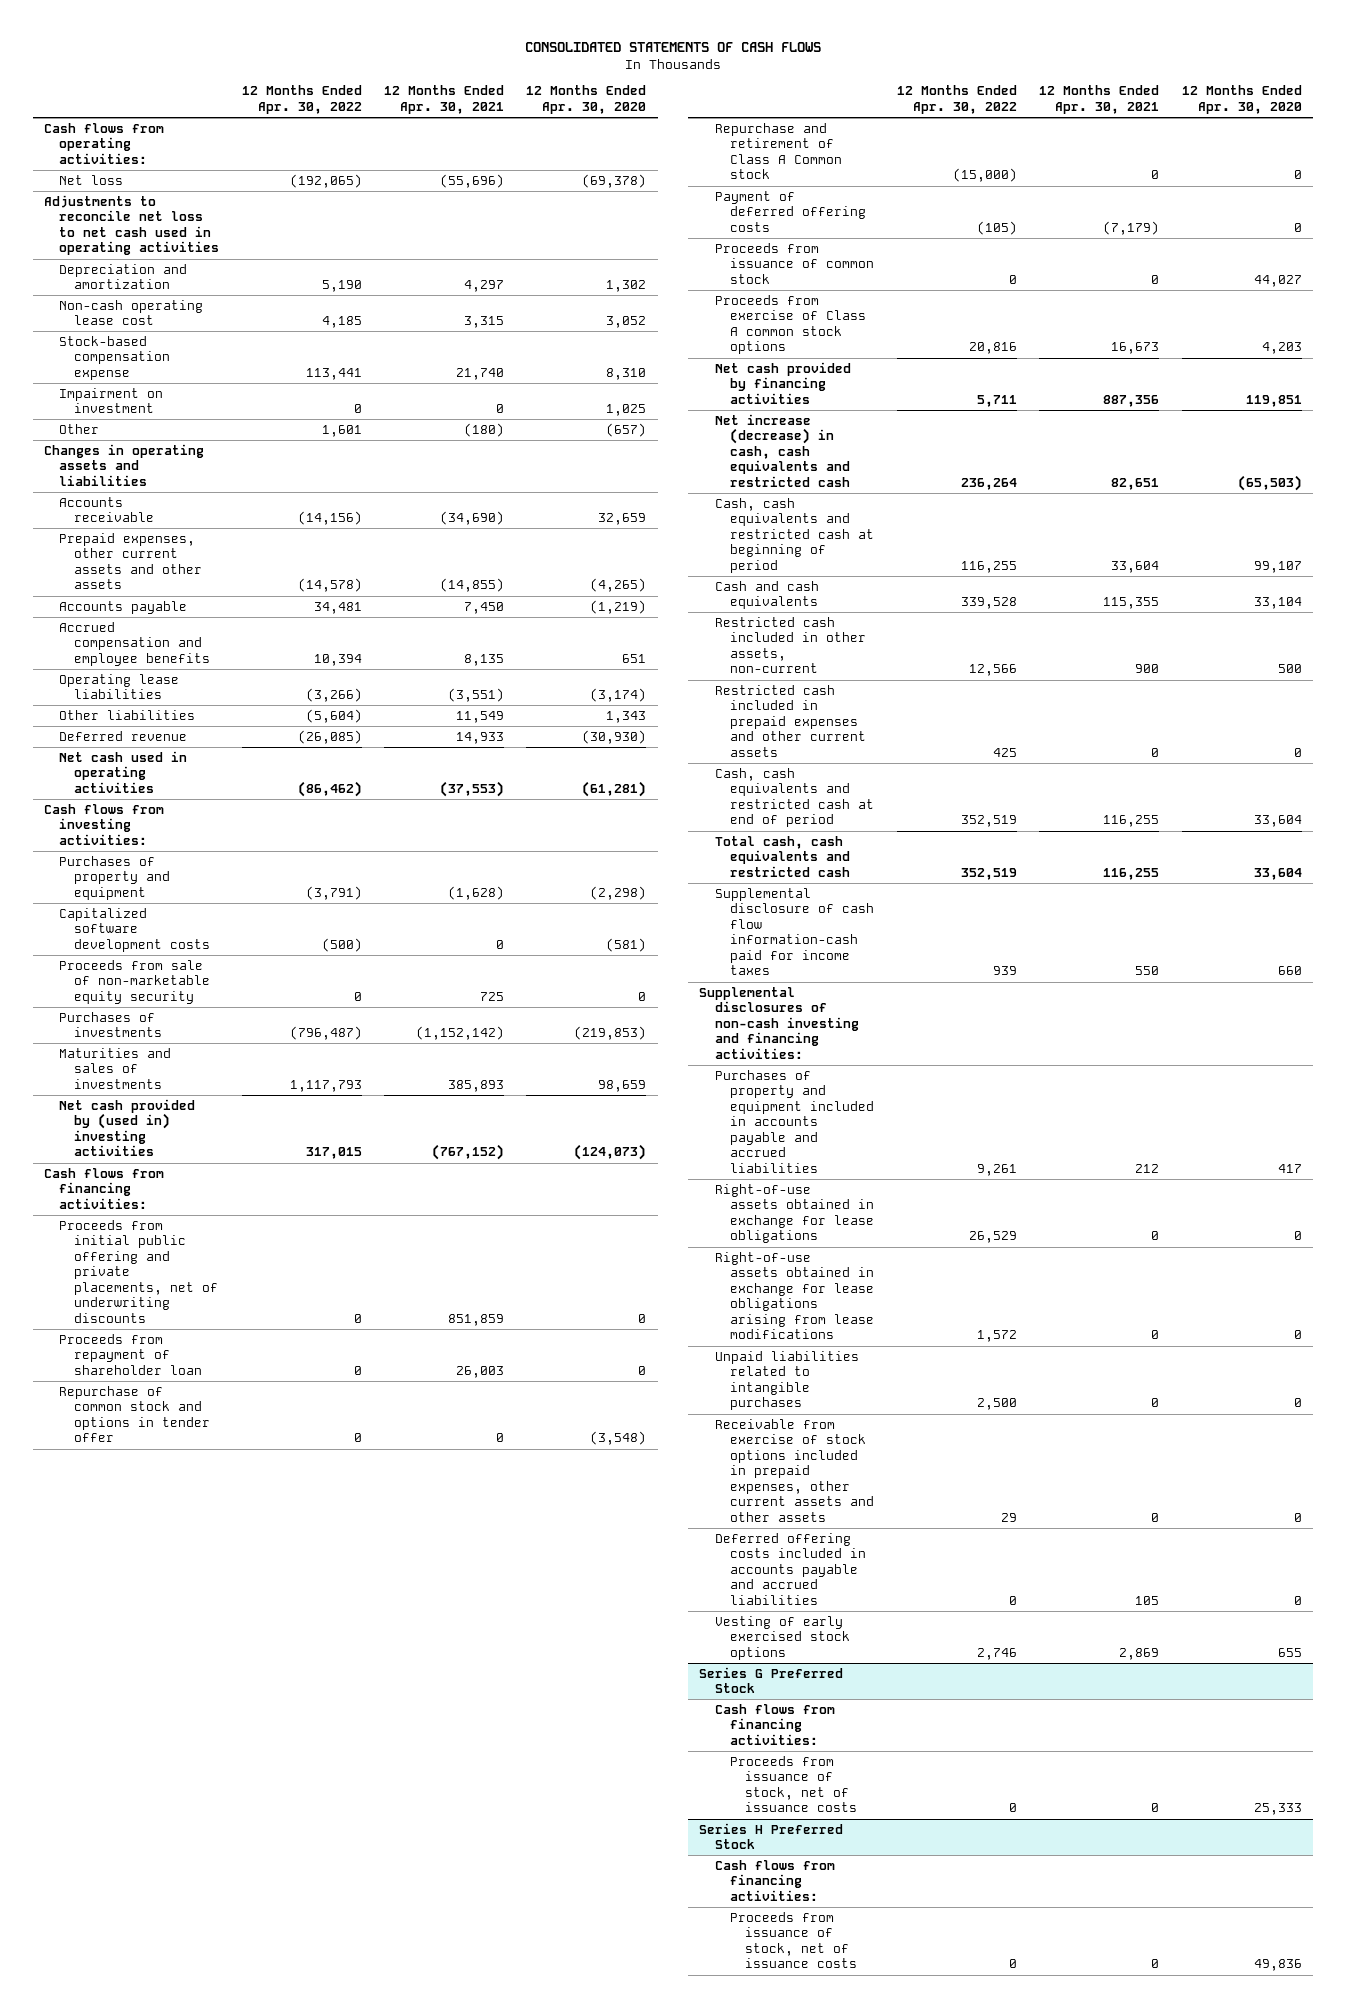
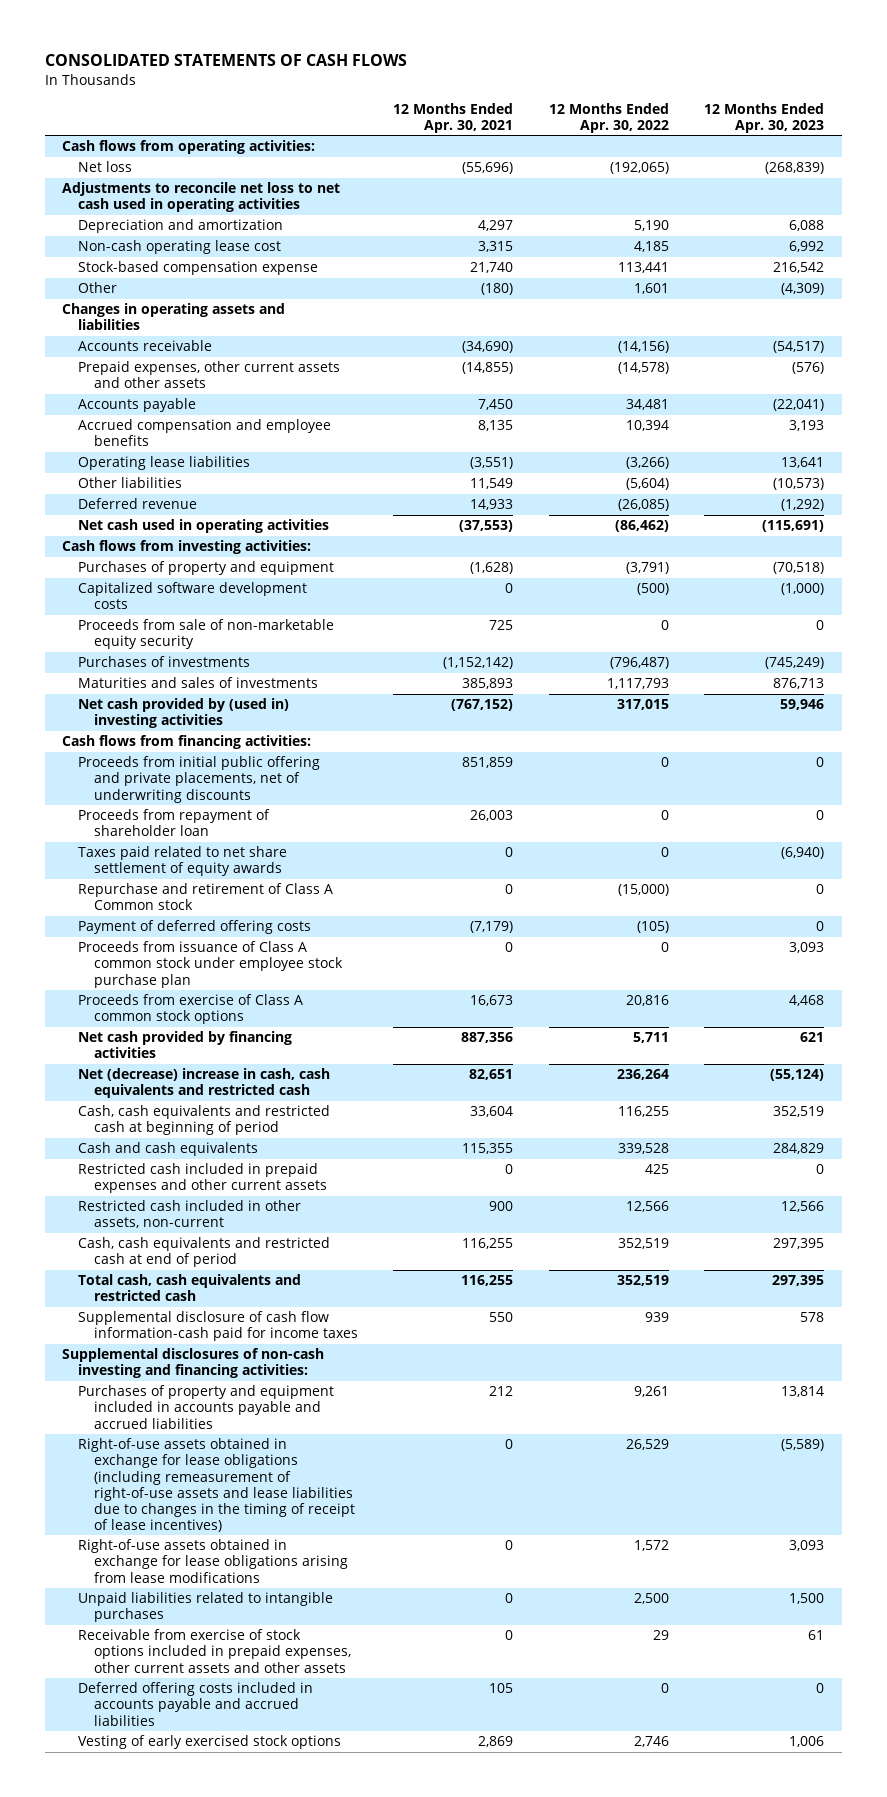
- | 12 Months Ended Apr. 30, 2022 | 12 Months Ended Apr. 30, 2021 | 12 Months Ended Apr. 30, 2020
+ | 12 Months Ended Apr. 30, 2021 | 12 Months Ended Apr. 30, 2022 | 12 Months Ended Apr. 30, 2023
- Impairment on investment | 0 | 0 | 1,025
- Repurchase of common stock and options in tender offer | 0 | 0 | (3,548)
+ Taxes paid related to net share settlement of equity awards | 0 | 0 | (6,940)
- Proceeds from issuance of common stock | 0 | 0 | 44,027
+ Proceeds from issuance of Class A common stock under employee stock purchase plan | 0 | 0 | 3,093
- Net increase (decrease) in cash, cash equivalents and restricted cash | 236,264 | 82,651 | (65,503)
+ Net (decrease) increase in cash, cash equivalents and restricted cash | 82,651 | 236,264 | (55,124)
moved down: Restricted cash included in other assets, non-current | 900 | 12,566 | 12,566
- Right-of-use assets obtained in exchange for lease obligations | 26,529 | 0 | 0
+ Right-of-use assets obtained in exchange for lease obligations (including remeasurement of right-of-use assets and lease liabilities due to changes in the timing of receipt of lease incentives) | 0 | 26,529 | (5,589)
- Series G Preferred Stock
- Cash flows from financing activities:
- Proceeds from issuance of stock, net of issuance costs | 0 | 0 | 25,333
- Series H Preferred Stock
- Cash flows from financing activities:
- Proceeds from issuance of stock, net of issuance costs | 0 | 0 | 49,836

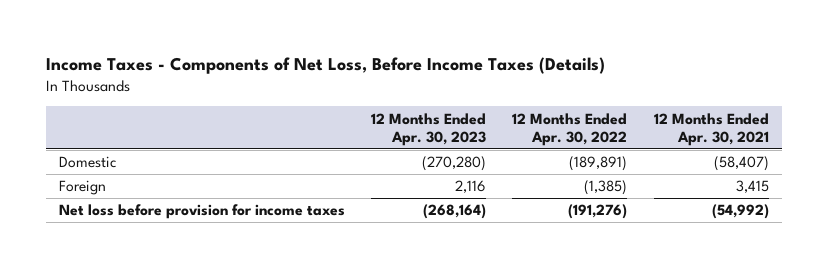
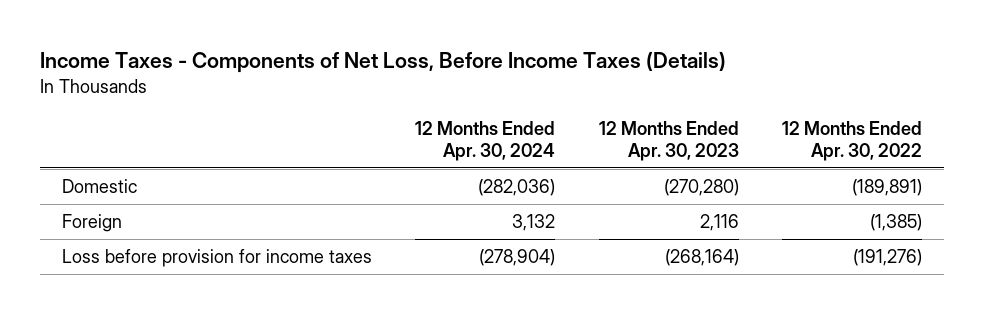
- | 12 Months Ended Apr. 30, 2023 | 12 Months Ended Apr. 30, 2022 | 12 Months Ended Apr. 30, 2021
+ | 12 Months Ended Apr. 30, 2024 | 12 Months Ended Apr. 30, 2023 | 12 Months Ended Apr. 30, 2022
- Net loss before provision for income taxes | (268,164) | (191,276) | (54,992)
+ Loss before provision for income taxes | (278,904) | (268,164) | (191,276)

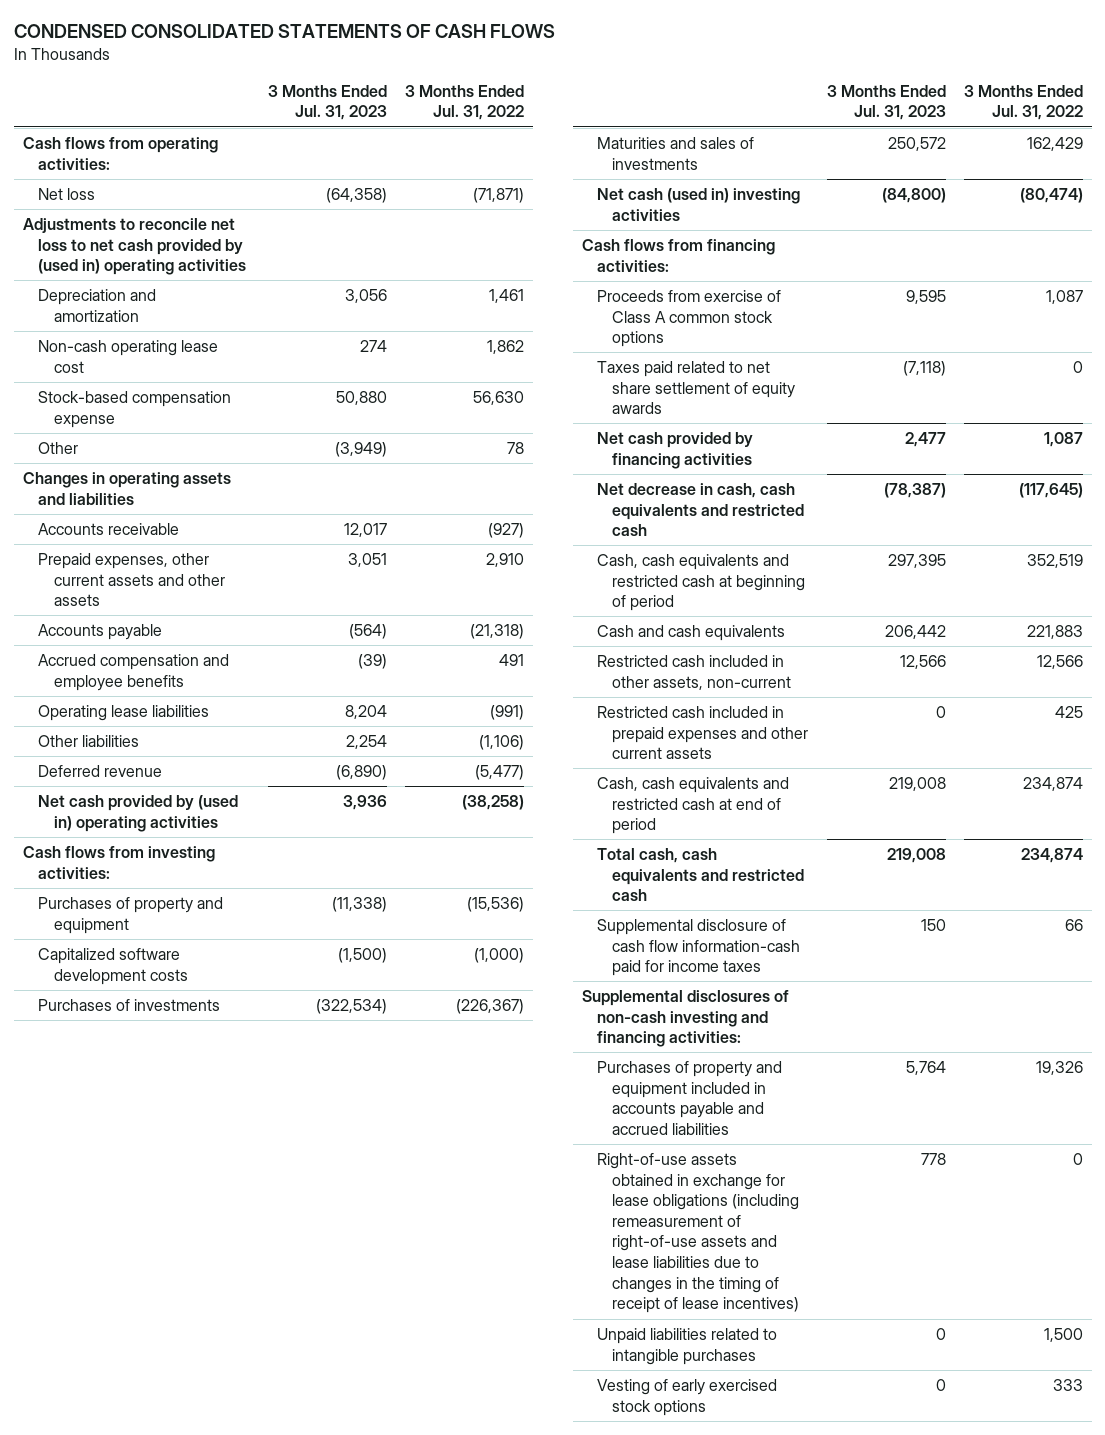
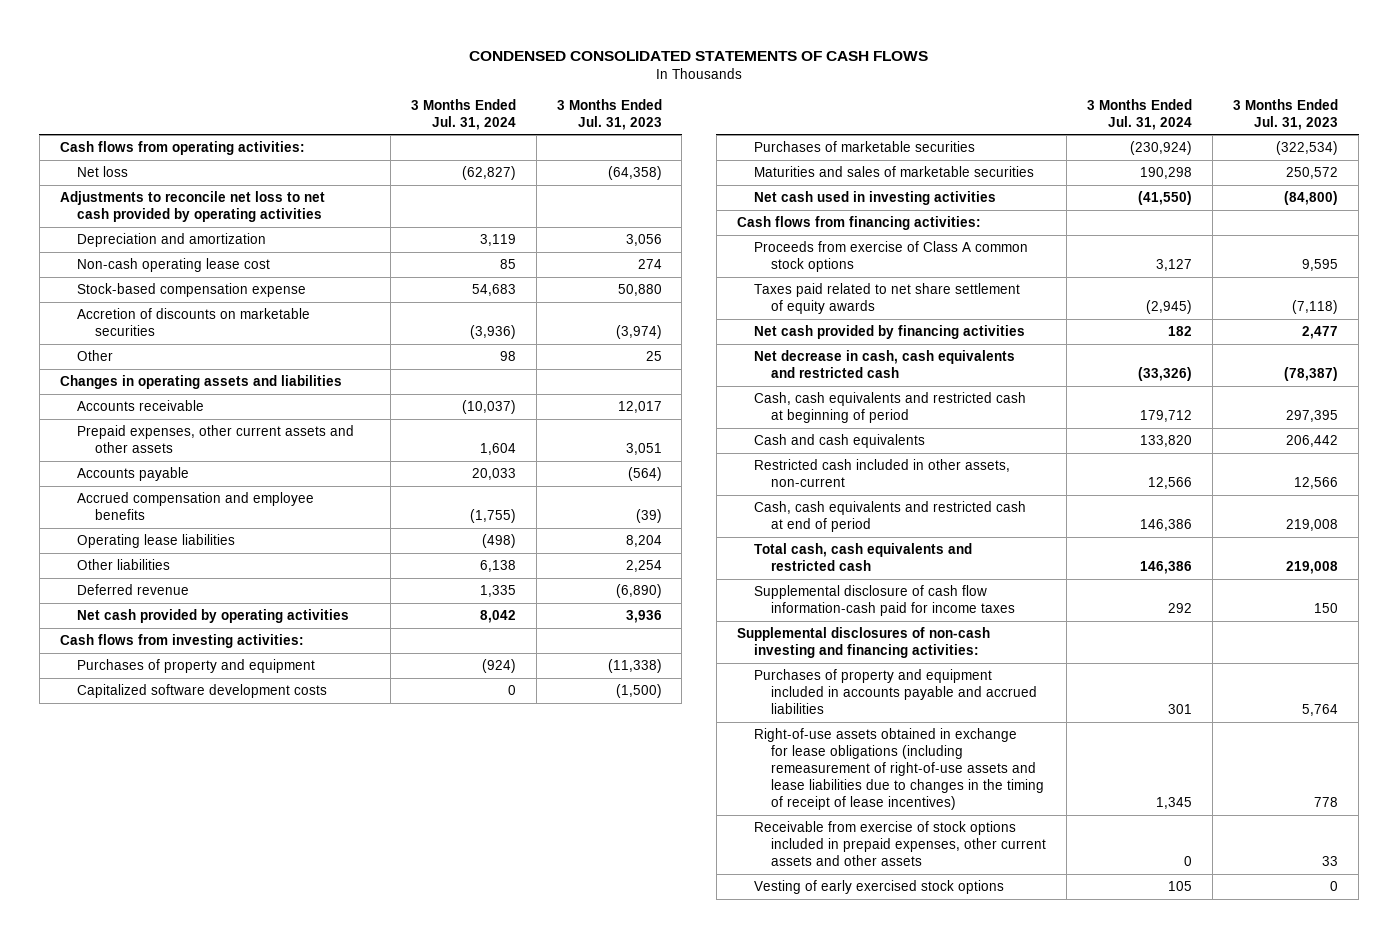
- | 3 Months Ended Jul. 31, 2023 | 3 Months Ended Jul. 31, 2022
+ | 3 Months Ended Jul. 31, 2024 | 3 Months Ended Jul. 31, 2023
- Adjustments to reconcile net loss to net cash provided by (used in) operating activities
+ Adjustments to reconcile net loss to net cash provided by operating activities
- Other | (3,949) | 78
+ Accretion of discounts on marketable securities | (3,936) | (3,974)
+ Other | 98 | 25
- Net cash provided by (used in) operating activities | 3,936 | (38,258)
+ Net cash provided by operating activities | 8,042 | 3,936
- Purchases of investments | (322,534) | (226,367)
- Maturities and sales of investments | 250,572 | 162,429
- Net cash (used in) investing activities | (84,800) | (80,474)
+ Purchases of marketable securities | (230,924) | (322,534)
+ Maturities and sales of marketable securities | 190,298 | 250,572
+ Net cash used in investing activities | (41,550) | (84,800)
- Restricted cash included in prepaid expenses and other current assets | 0 | 425
- Unpaid liabilities related to intangible purchases | 0 | 1,500
+ Receivable from exercise of stock options included in prepaid expenses, other current assets and other assets | 0 | 33

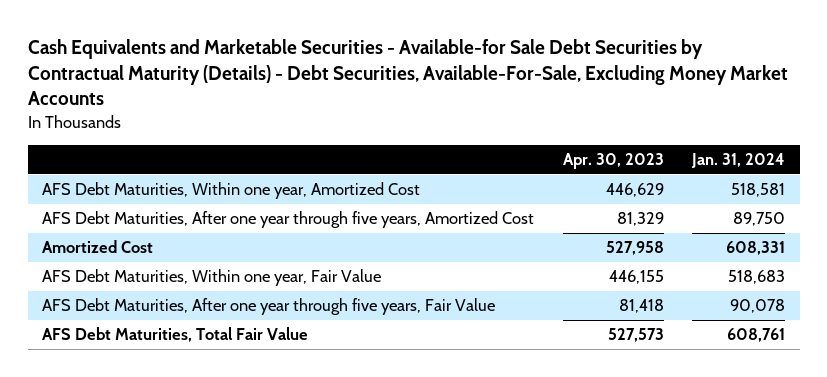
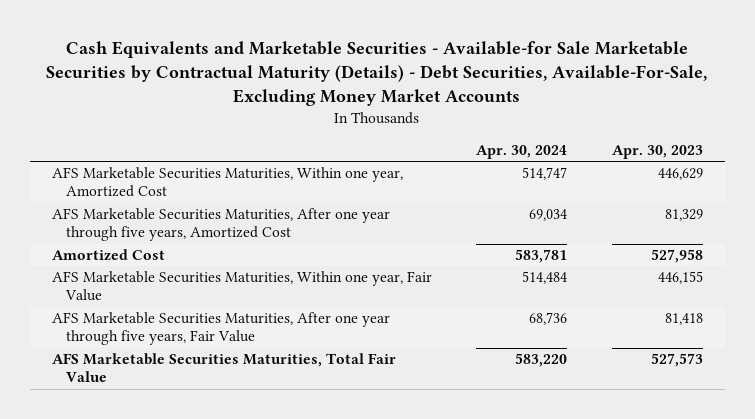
- Cash Equivalents and Marketable Securities - Available-for Sale Debt Securities by Contractual Maturity (Details) - Debt Securities, Available-For-Sale, Excluding Money Market Accounts
+ Cash Equivalents and Marketable Securities - Available-for Sale Marketable Securities by Contractual Maturity (Details) - Debt Securities, Available-For-Sale, Excluding Money Market Accounts
- | Apr. 30, 2023 | Jan. 31, 2024
+ | Apr. 30, 2024 | Apr. 30, 2023
- AFS Debt Maturities, Within one year, Amortized Cost | 446,629 | 518,581
- AFS Debt Maturities, After one year through five years, Amortized Cost | 81,329 | 89,750
+ AFS Marketable Securities Maturities, Within one year, Amortized Cost | 514,747 | 446,629
+ AFS Marketable Securities Maturities, After one year through five years, Amortized Cost | 69,034 | 81,329
- AFS Debt Maturities, Within one year, Fair Value | 446,155 | 518,683
- AFS Debt Maturities, After one year through five years, Fair Value | 81,418 | 90,078
- AFS Debt Maturities, Total Fair Value | 527,573 | 608,761
+ AFS Marketable Securities Maturities, Within one year, Fair Value | 514,484 | 446,155
+ AFS Marketable Securities Maturities, After one year through five years, Fair Value | 68,736 | 81,418
+ AFS Marketable Securities Maturities, Total Fair Value | 583,220 | 527,573

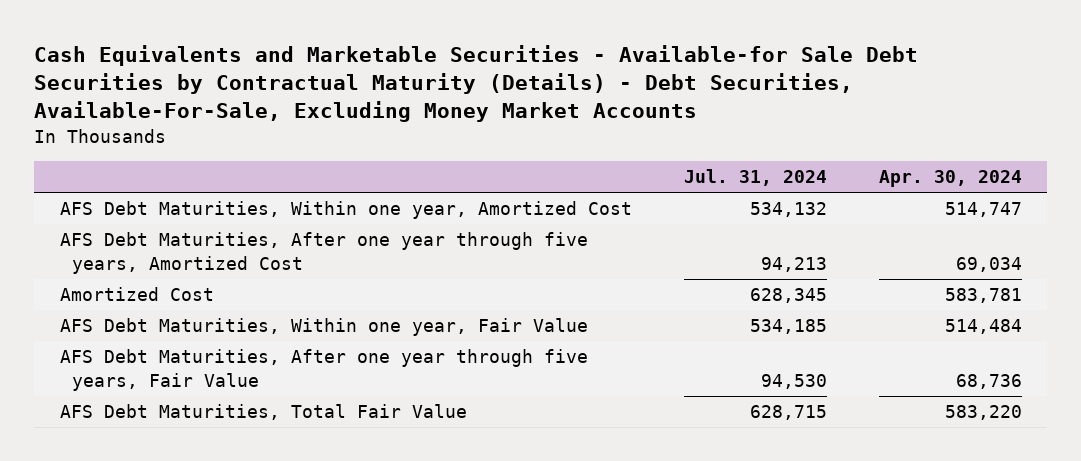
- Cash Equivalents and Marketable Securities - Available-for Sale Marketable Securities by Contractual Maturity (Details) - Debt Securities, Available-For-Sale, Excluding Money Market Accounts
+ Cash Equivalents and Marketable Securities - Available-for Sale Debt Securities by Contractual Maturity (Details) - Debt Securities, Available-For-Sale, Excluding Money Market Accounts
- | Apr. 30, 2024 | Apr. 30, 2023
+ | Jul. 31, 2024 | Apr. 30, 2024
- AFS Marketable Securities Maturities, Within one year, Amortized Cost | 514,747 | 446,629
- AFS Marketable Securities Maturities, After one year through five years, Amortized Cost | 69,034 | 81,329
+ AFS Debt Maturities, Within one year, Amortized Cost | 534,132 | 514,747
+ AFS Debt Maturities, After one year through five years, Amortized Cost | 94,213 | 69,034
- AFS Marketable Securities Maturities, Within one year, Fair Value | 514,484 | 446,155
- AFS Marketable Securities Maturities, After one year through five years, Fair Value | 68,736 | 81,418
- AFS Marketable Securities Maturities, Total Fair Value | 583,220 | 527,573
+ AFS Debt Maturities, Within one year, Fair Value | 534,185 | 514,484
+ AFS Debt Maturities, After one year through five years, Fair Value | 94,530 | 68,736
+ AFS Debt Maturities, Total Fair Value | 628,715 | 583,220

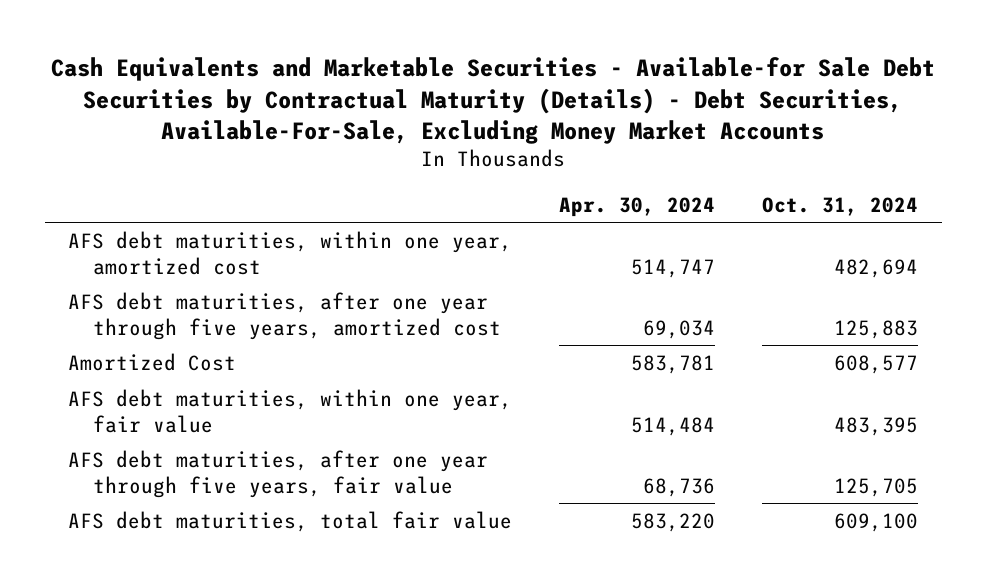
- | Jul. 31, 2024 | Apr. 30, 2024
+ | Apr. 30, 2024 | Oct. 31, 2024
- AFS Debt Maturities, Within one year, Amortized Cost | 534,132 | 514,747
- AFS Debt Maturities, After one year through five years, Amortized Cost | 94,213 | 69,034
+ AFS debt maturities, within one year, amortized cost | 514,747 | 482,694
+ AFS debt maturities, after one year through five years, amortized cost | 69,034 | 125,883
- AFS Debt Maturities, Within one year, Fair Value | 534,185 | 514,484
- AFS Debt Maturities, After one year through five years, Fair Value | 94,530 | 68,736
- AFS Debt Maturities, Total Fair Value | 628,715 | 583,220
+ AFS debt maturities, within one year, fair value | 514,484 | 483,395
+ AFS debt maturities, after one year through five years, fair value | 68,736 | 125,705
+ AFS debt maturities, total fair value | 583,220 | 609,100

